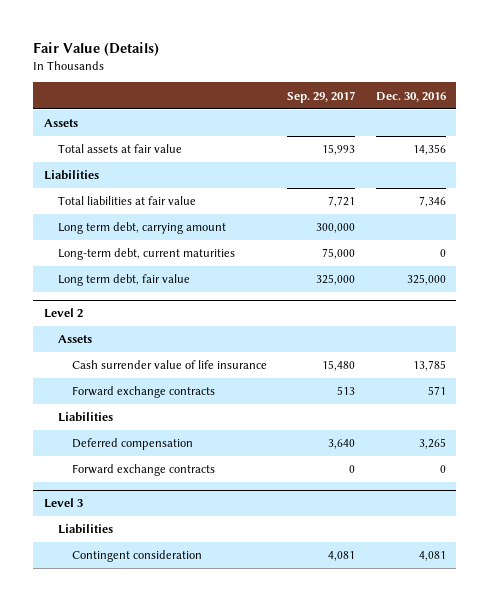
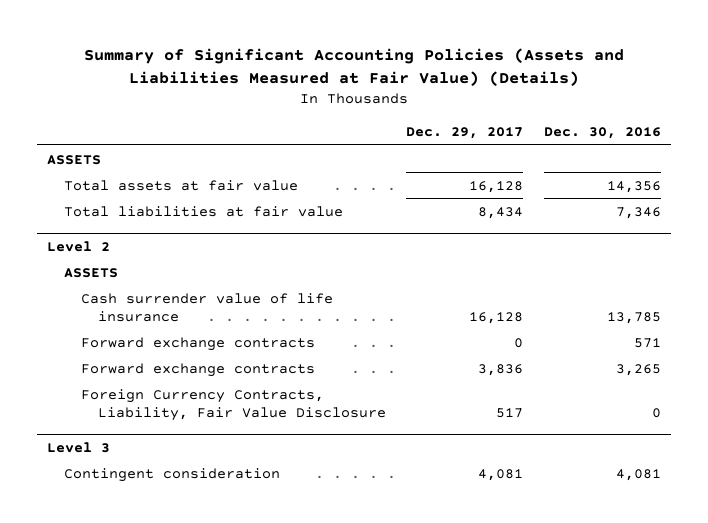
- Fair Value (Details)
+ Summary of Significant Accounting Policies (Assets and Liabilities Measured at Fair Value) (Details)
- | Sep. 29, 2017 | Dec. 30, 2016
+ | Dec. 29, 2017 | Dec. 30, 2016
- Assets
+ ASSETS
- Liabilities
- Long term debt, carrying amount | 300,000 |
- Long-term debt, current maturities | 75,000 | 0
- Long term debt, fair value | 325,000 | 325,000
@ Level 2
- Assets
+ ASSETS
- Liabilities
- Deferred compensation | 3,640 | 3,265
- Forward exchange contracts | 0 | 0
+ Forward exchange contracts | 3,836 | 3,265
+ Foreign Currency Contracts, Liability, Fair Value Disclosure | 517 | 0
@ Level 3
- Liabilities

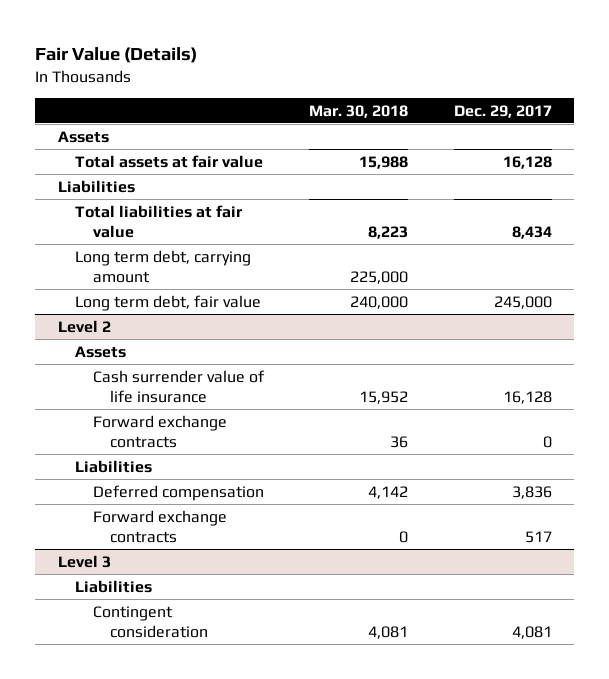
- Summary of Significant Accounting Policies (Assets and Liabilities Measured at Fair Value) (Details)
+ Fair Value (Details)
- | Dec. 29, 2017 | Dec. 30, 2016
+ | Mar. 30, 2018 | Dec. 29, 2017
- ASSETS
+ Assets
+ Liabilities
+ Long term debt, carrying amount | 225,000 |
+ Long term debt, fair value | 240,000 | 245,000
@ Level 2
- ASSETS
+ Assets
- Forward exchange contracts | 3,836 | 3,265
- Foreign Currency Contracts, Liability, Fair Value Disclosure | 517 | 0
+ Liabilities
+ Deferred compensation | 4,142 | 3,836
+ Forward exchange contracts | 0 | 517
@ Level 3
+ Liabilities

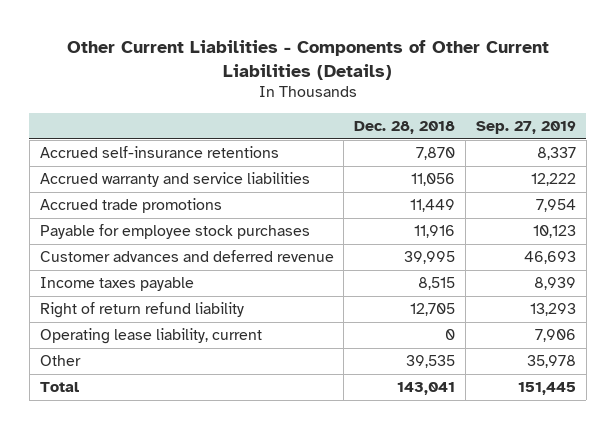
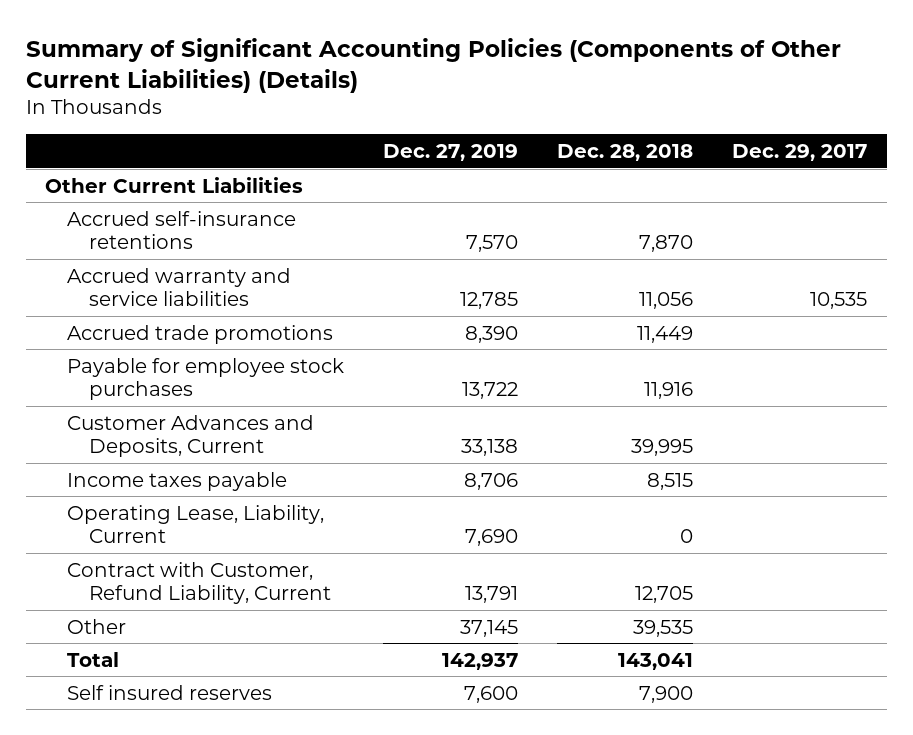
- Other Current Liabilities - Components of Other Current Liabilities (Details)
+ Summary of Significant Accounting Policies (Components of Other Current Liabilities) (Details)
- | Dec. 28, 2018 | Sep. 27, 2019
+ | Dec. 27, 2019 | Dec. 28, 2018 | Dec. 29, 2017
+ Other Current Liabilities
- Customer advances and deferred revenue | 39,995 | 46,693
+ Customer Advances and Deposits, Current | 33,138 | 39,995 |
- Right of return refund liability | 12,705 | 13,293
- Operating lease liability, current | 0 | 7,906
+ Operating Lease, Liability, Current | 7,690 | 0 |
+ Contract with Customer, Refund Liability, Current | 13,791 | 12,705 |
+ Self insured reserves | 7,600 | 7,900 |

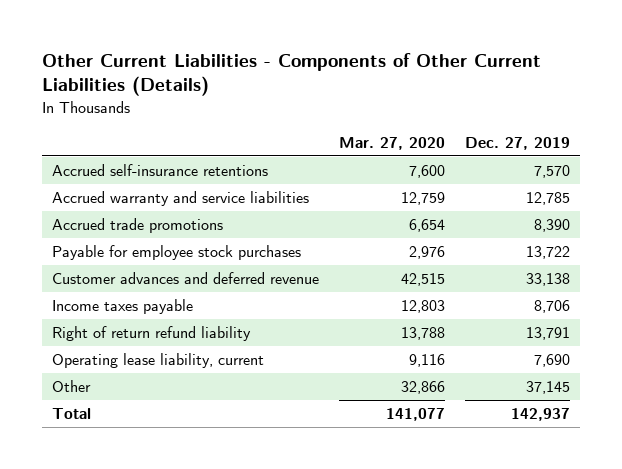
- Summary of Significant Accounting Policies (Components of Other Current Liabilities) (Details)
+ Other Current Liabilities - Components of Other Current Liabilities (Details)
- | Dec. 27, 2019 | Dec. 28, 2018 | Dec. 29, 2017
+ | Mar. 27, 2020 | Dec. 27, 2019
- Other Current Liabilities
- Customer Advances and Deposits, Current | 33,138 | 39,995 |
+ Customer advances and deferred revenue | 42,515 | 33,138
- Operating Lease, Liability, Current | 7,690 | 0 |
- Contract with Customer, Refund Liability, Current | 13,791 | 12,705 |
+ Right of return refund liability | 13,788 | 13,791
+ Operating lease liability, current | 9,116 | 7,690
- Self insured reserves | 7,600 | 7,900 |

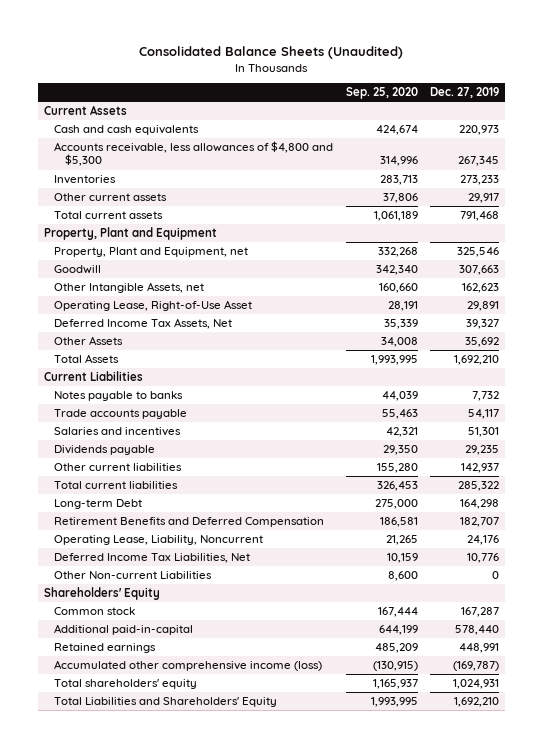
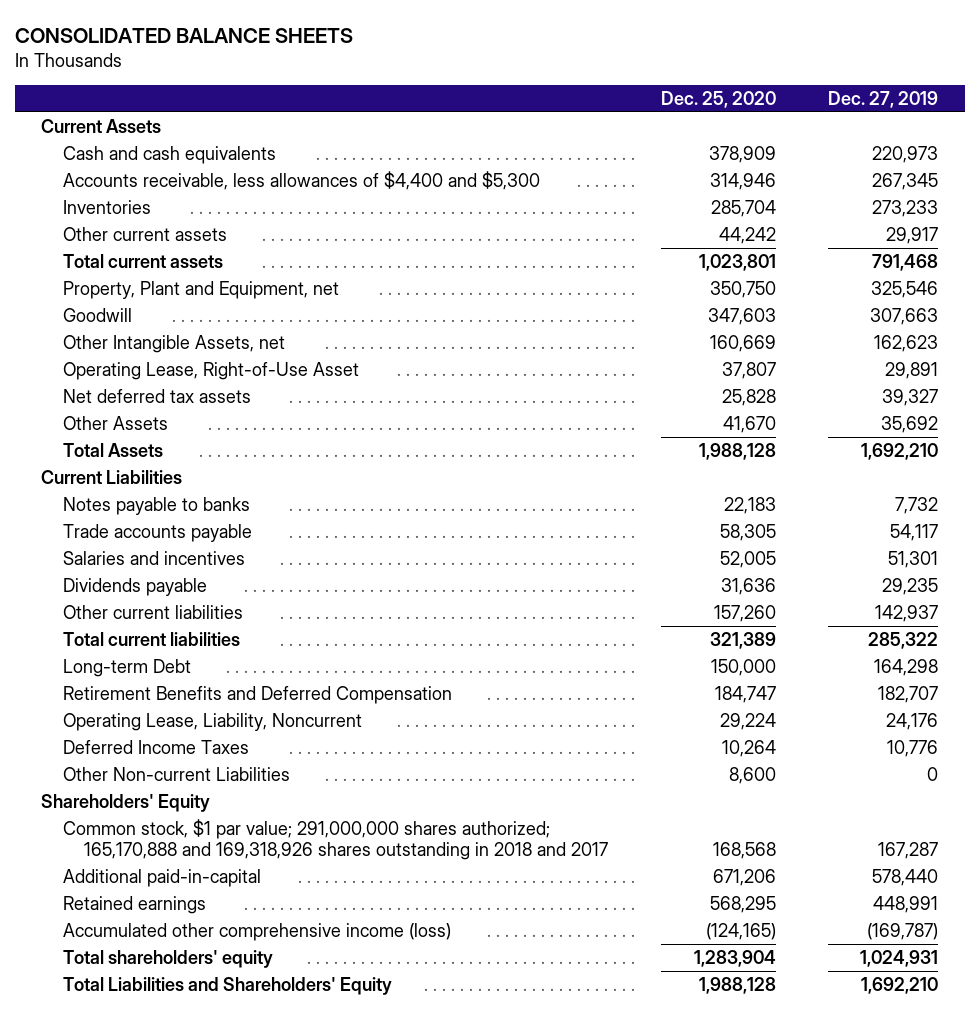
- Consolidated Balance Sheets (Unaudited)
+ CONSOLIDATED BALANCE SHEETS
- | Sep. 25, 2020 | Dec. 27, 2019
+ | Dec. 25, 2020 | Dec. 27, 2019
- Accounts receivable, less allowances of $4,800 and $5,300 | 314,996 | 267,345
+ Accounts receivable, less allowances of $4,400 and $5,300 | 314,946 | 267,345
- Property, Plant and Equipment
- Deferred Income Tax Assets, Net | 35,339 | 39,327
+ Net deferred tax assets | 25,828 | 39,327
- Deferred Income Tax Liabilities, Net | 10,159 | 10,776
+ Deferred Income Taxes | 10,264 | 10,776
- Common stock | 167,444 | 167,287
+ Common stock, $1 par value; 291,000,000 shares authorized; 165,170,888 and 169,318,926 shares outstanding in 2018 and 2017 | 168,568 | 167,287

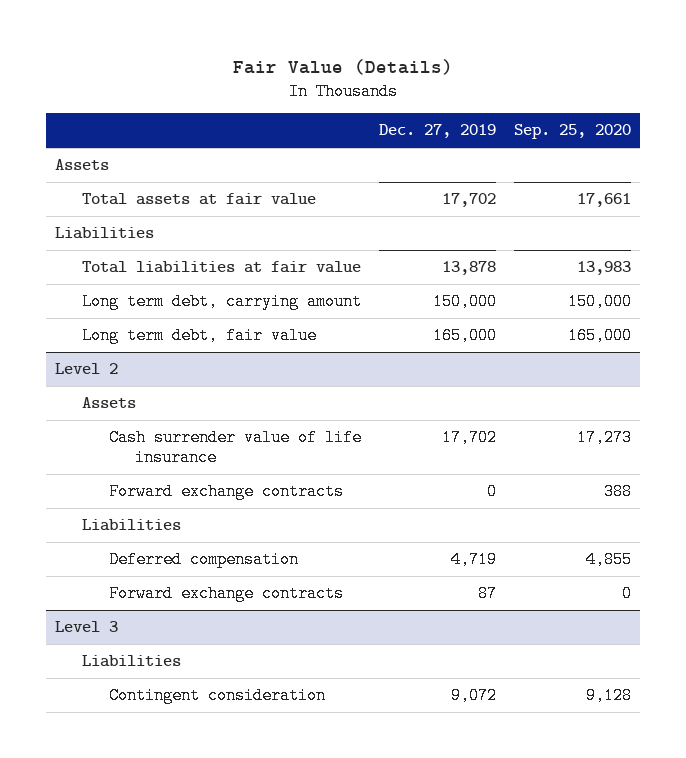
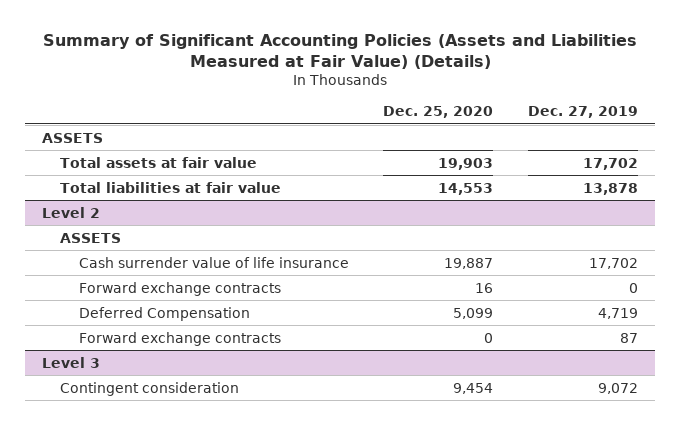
- Fair Value (Details)
+ Summary of Significant Accounting Policies (Assets and Liabilities Measured at Fair Value) (Details)
- | Dec. 27, 2019 | Sep. 25, 2020
+ | Dec. 25, 2020 | Dec. 27, 2019
- Assets
+ ASSETS
- Liabilities
- Long term debt, carrying amount | 150,000 | 150,000
- Long term debt, fair value | 165,000 | 165,000
@ Level 2
- Assets
+ ASSETS
- Liabilities
- Deferred compensation | 4,719 | 4,855
+ Deferred Compensation | 5,099 | 4,719
@ Level 3
- Liabilities

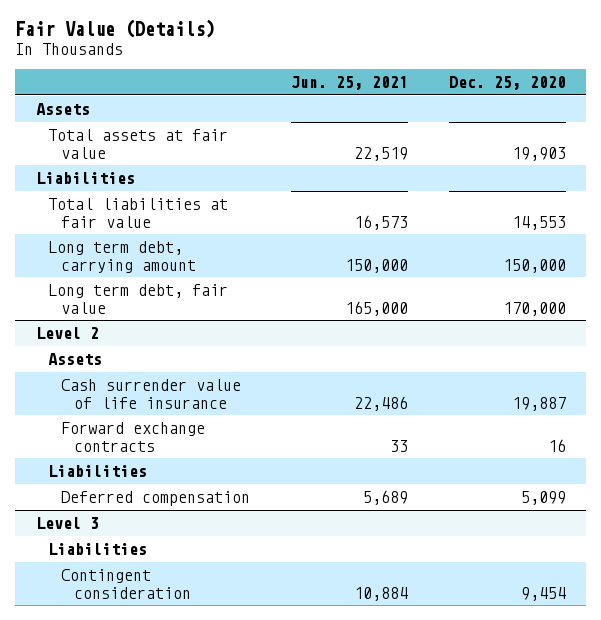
- Summary of Significant Accounting Policies (Assets and Liabilities Measured at Fair Value) (Details)
+ Fair Value (Details)
- | Dec. 25, 2020 | Dec. 27, 2019
+ | Jun. 25, 2021 | Dec. 25, 2020
- ASSETS
+ Assets
+ Liabilities
+ Long term debt, carrying amount | 150,000 | 150,000
+ Long term debt, fair value | 165,000 | 170,000
@ Level 2
- ASSETS
+ Assets
- Deferred Compensation | 5,099 | 4,719
- Forward exchange contracts | 0 | 87
+ Liabilities
+ Deferred compensation | 5,689 | 5,099
@ Level 3
+ Liabilities

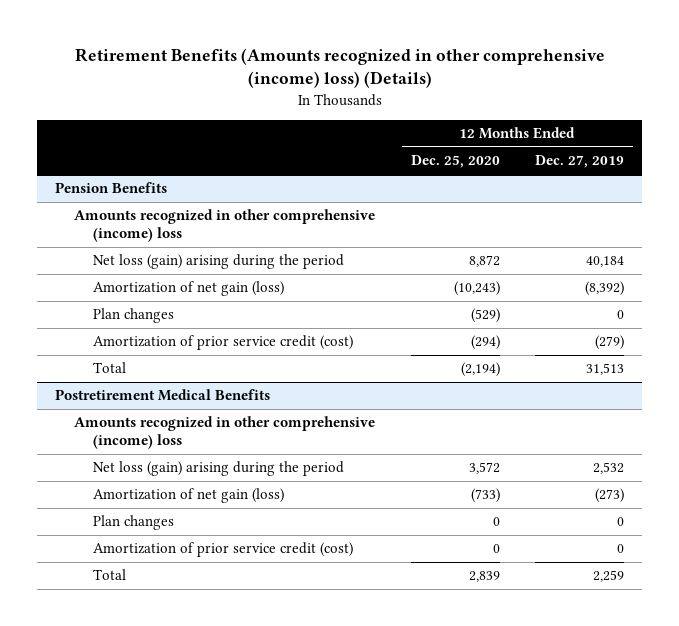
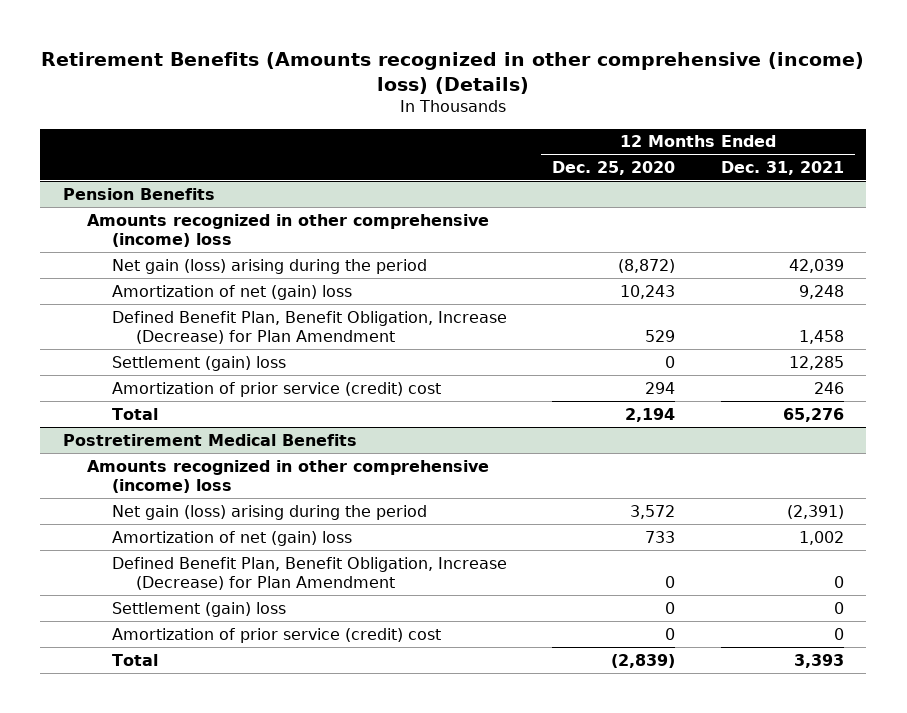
- | 12 Months Ended Dec. 25, 2020 | 12 Months Ended Dec. 27, 2019
+ | 12 Months Ended Dec. 25, 2020 | 12 Months Ended Dec. 31, 2021
@ Pension Benefits
- Net loss (gain) arising during the period | 8,872 | 40,184
- Amortization of net gain (loss) | (10,243) | (8,392)
- Plan changes | (529) | 0
- Amortization of prior service credit (cost) | (294) | (279)
- Total | (2,194) | 31,513
+ Net gain (loss) arising during the period | (8,872) | 42,039
+ Amortization of net (gain) loss | 10,243 | 9,248
+ Defined Benefit Plan, Benefit Obligation, Increase (Decrease) for Plan Amendment | 529 | 1,458
+ Settlement (gain) loss | 0 | 12,285
+ Amortization of prior service (credit) cost | 294 | 246
+ Total | 2,194 | 65,276
@ Postretirement Medical Benefits
- Net loss (gain) arising during the period | 3,572 | 2,532
- Amortization of net gain (loss) | (733) | (273)
- Plan changes | 0 | 0
- Amortization of prior service credit (cost) | 0 | 0
- Total | 2,839 | 2,259
+ Net gain (loss) arising during the period | 3,572 | (2,391)
+ Amortization of net (gain) loss | 733 | 1,002
+ Defined Benefit Plan, Benefit Obligation, Increase (Decrease) for Plan Amendment | 0 | 0
+ Settlement (gain) loss | 0 | 0
+ Amortization of prior service (credit) cost | 0 | 0
+ Total | (2,839) | 3,393

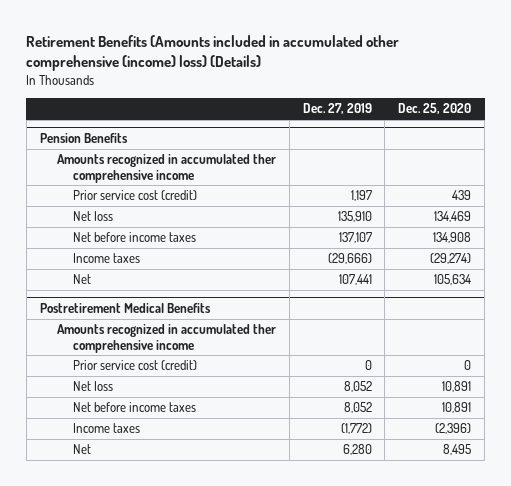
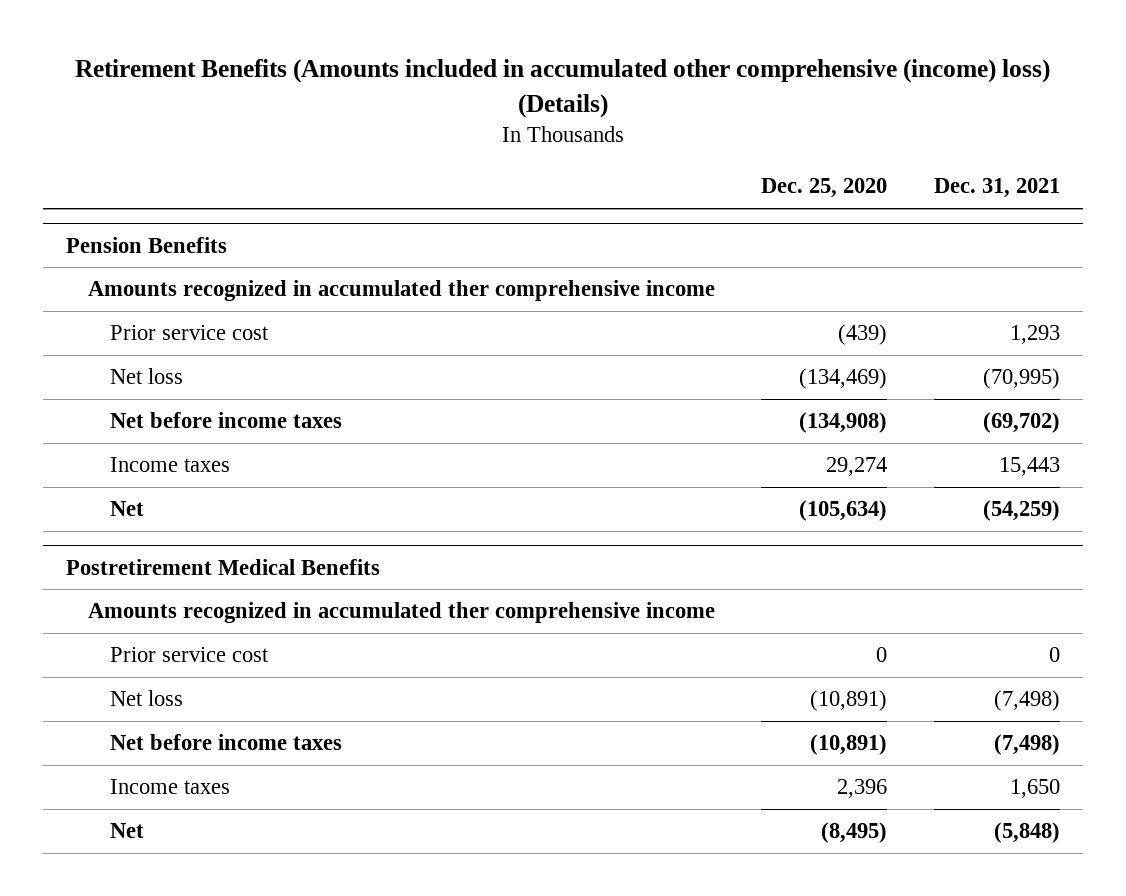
- | Dec. 27, 2019 | Dec. 25, 2020
+ | Dec. 25, 2020 | Dec. 31, 2021
@ Pension Benefits
- Prior service cost (credit) | 1,197 | 439
- Net loss | 135,910 | 134,469
- Net before income taxes | 137,107 | 134,908
- Income taxes | (29,666) | (29,274)
- Net | 107,441 | 105,634
+ Prior service cost | (439) | 1,293
+ Net loss | (134,469) | (70,995)
+ Net before income taxes | (134,908) | (69,702)
+ Income taxes | 29,274 | 15,443
+ Net | (105,634) | (54,259)
@ Postretirement Medical Benefits
- Prior service cost (credit) | 0 | 0
- Net loss | 8,052 | 10,891
- Net before income taxes | 8,052 | 10,891
- Income taxes | (1,772) | (2,396)
- Net | 6,280 | 8,495
+ Prior service cost | 0 | 0
+ Net loss | (10,891) | (7,498)
+ Net before income taxes | (10,891) | (7,498)
+ Income taxes | 2,396 | 1,650
+ Net | (8,495) | (5,848)

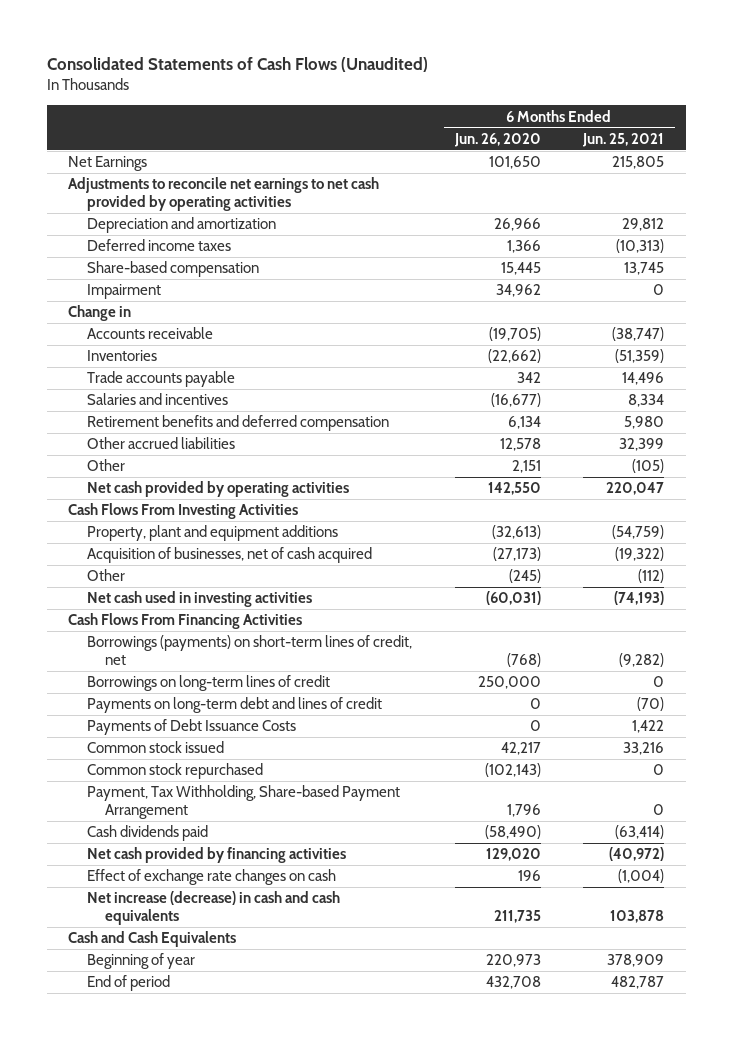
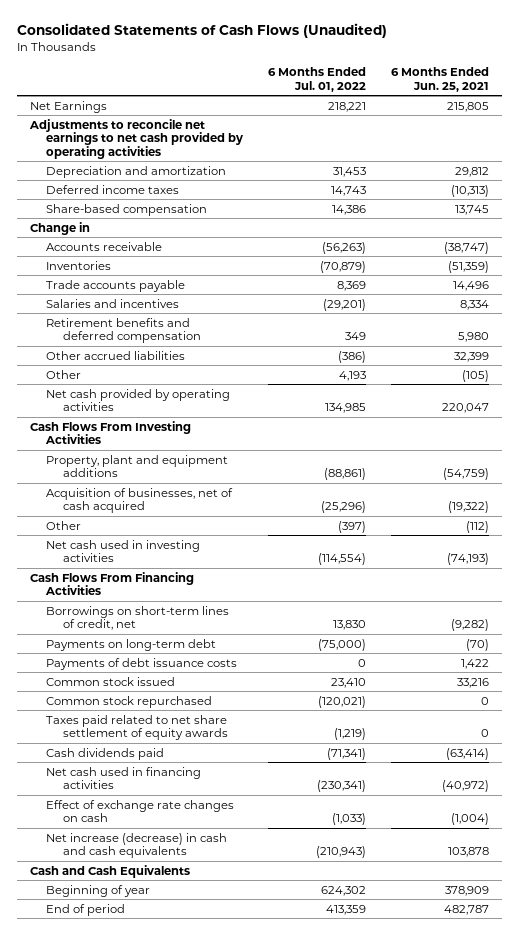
- | 6 Months Ended Jun. 26, 2020 | 6 Months Ended Jun. 25, 2021
+ | 6 Months Ended Jul. 01, 2022 | 6 Months Ended Jun. 25, 2021
- Impairment | 34,962 | 0
- Borrowings (payments) on short-term lines of credit, net | (768) | (9,282)
- Borrowings on long-term lines of credit | 250,000 | 0
- Payments on long-term debt and lines of credit | 0 | (70)
- Payments of Debt Issuance Costs | 0 | 1,422
+ Borrowings on short-term lines of credit, net | 13,830 | (9,282)
+ Payments on long-term debt | (75,000) | (70)
+ Payments of debt issuance costs | 0 | 1,422
- Payment, Tax Withholding, Share-based Payment Arrangement | 1,796 | 0
+ Taxes paid related to net share settlement of equity awards | (1,219) | 0
- Net cash provided by financing activities | 129,020 | (40,972)
+ Net cash used in financing activities | (230,341) | (40,972)

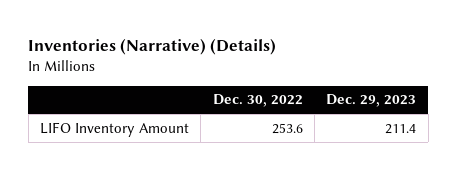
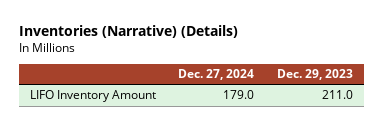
- | Dec. 30, 2022 | Dec. 29, 2023
+ | Dec. 27, 2024 | Dec. 29, 2023
- LIFO Inventory Amount | 253.6 | 211.4
+ LIFO Inventory Amount | 179.0 | 211.0

